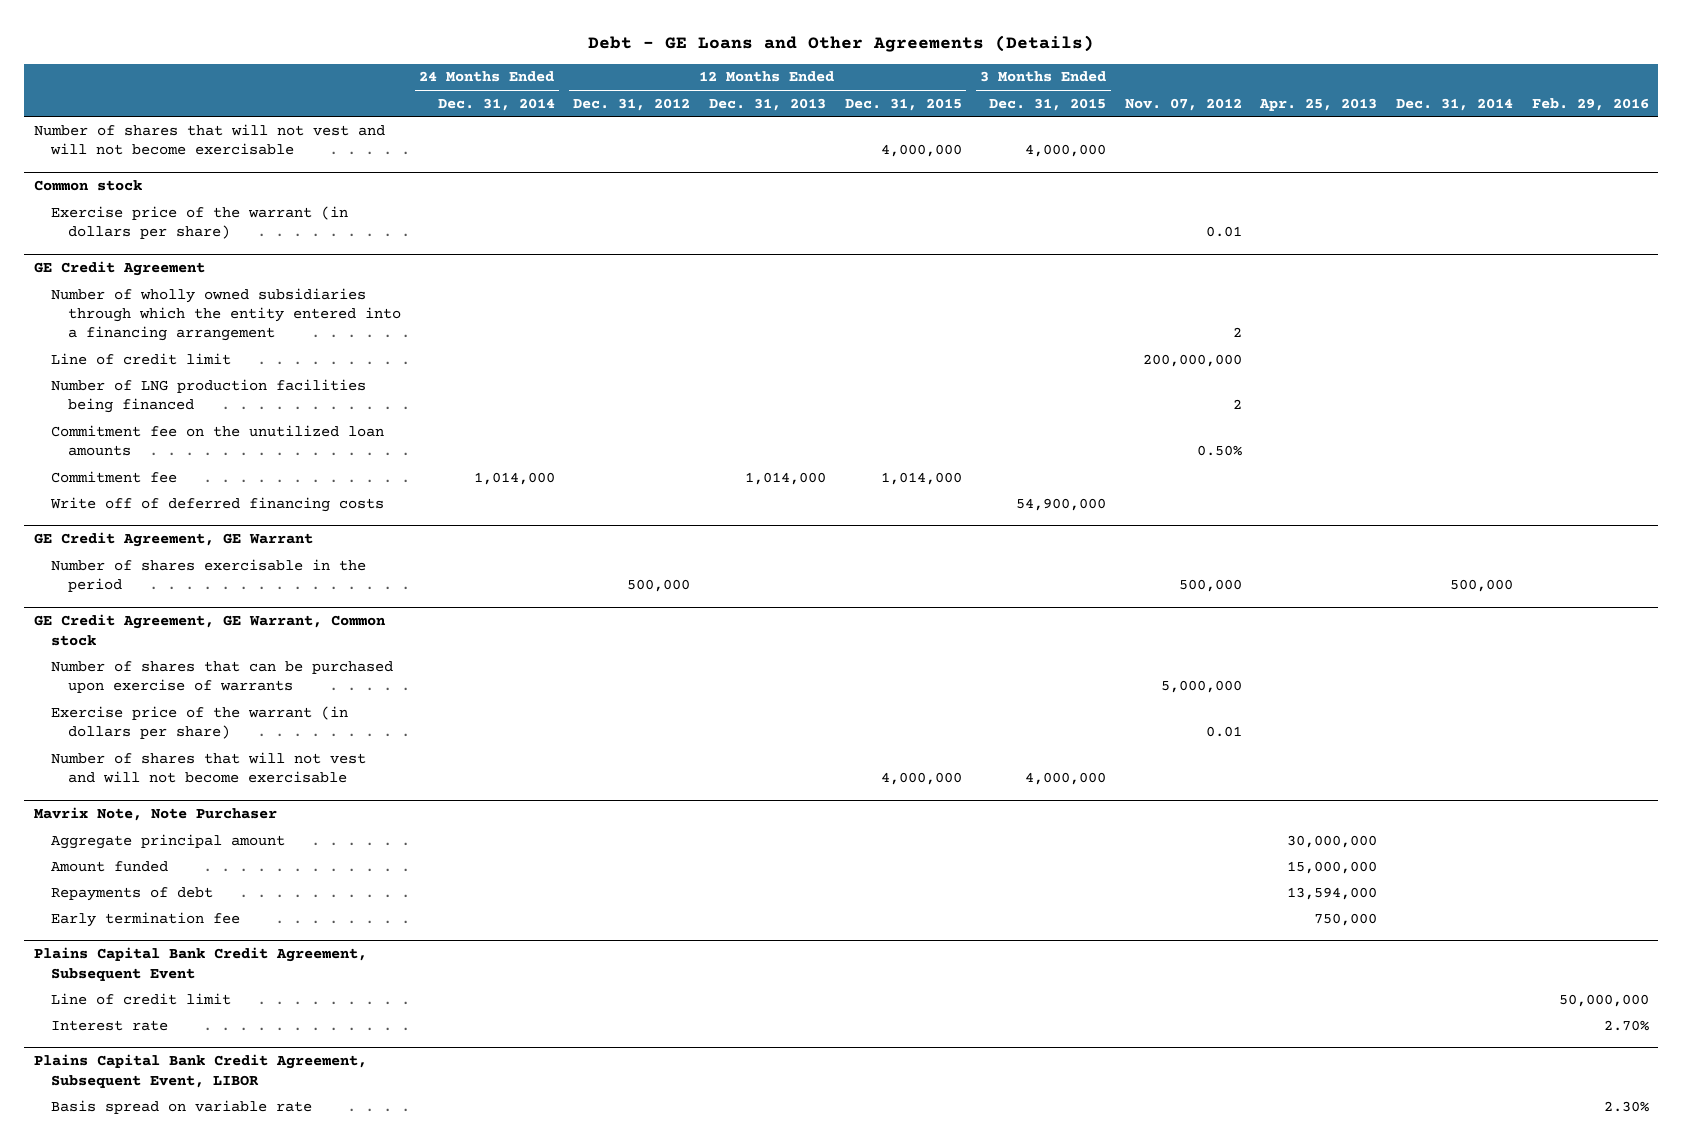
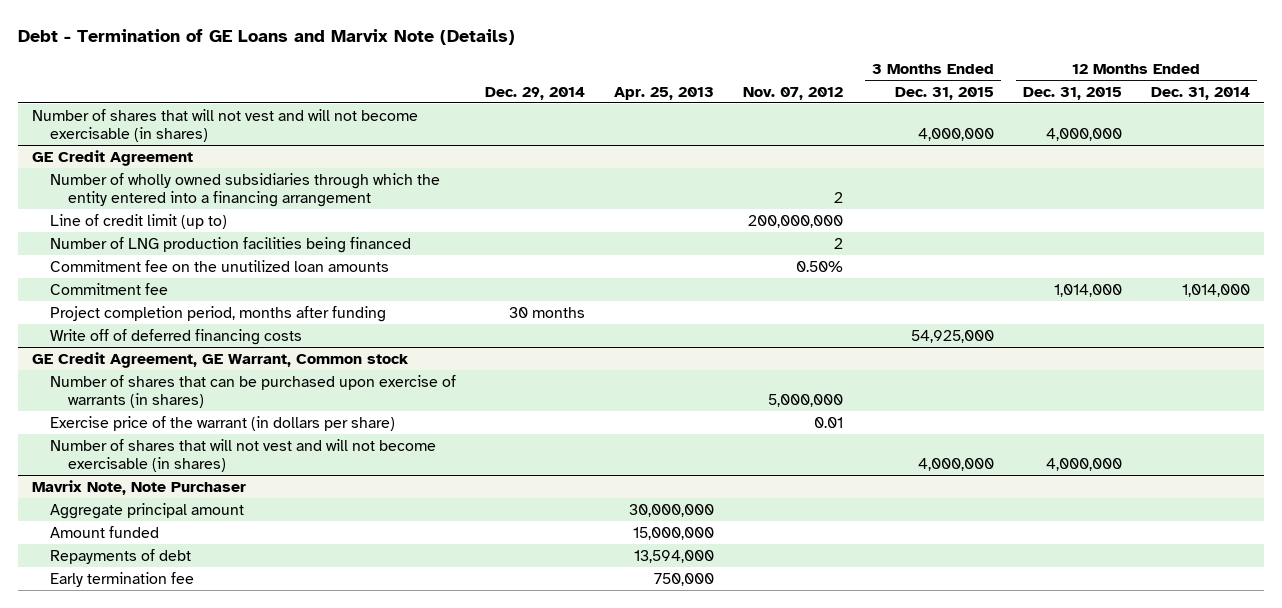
- Debt - GE Loans and Other Agreements (Details)
+ Debt - Termination of GE Loans and Marvix Note (Details)
- | 24 Months Ended Dec. 31, 2014 | 12 Months Ended Dec. 31, 2012 | 12 Months Ended Dec. 31, 2013 | 12 Months Ended Dec. 31, 2015 | 3 Months Ended Dec. 31, 2015 | Nov. 07, 2012 | Apr. 25, 2013 | Dec. 31, 2014 | Feb. 29, 2016
+ | Dec. 29, 2014 | Apr. 25, 2013 | Nov. 07, 2012 | 3 Months Ended Dec. 31, 2015 | 12 Months Ended Dec. 31, 2015 | 12 Months Ended Dec. 31, 2014
- Number of shares that will not vest and will not become exercisable | | | | 4,000,000 | 4,000,000 | | | |
- Common stock
- Exercise price of the warrant (in dollars per share) | | | | | | 0.01 | | |
+ Number of shares that will not vest and will not become exercisable (in shares) | | | | 4,000,000 | 4,000,000 |
@ GE Credit Agreement
- Line of credit limit | | | | | | 200,000,000 | | |
+ Line of credit limit (up to) | | | 200,000,000 | | |
- Write off of deferred financing costs | | | | | 54,900,000 | | | |
- GE Credit Agreement, GE Warrant
- Number of shares exercisable in the period | | 500,000 | | | | 500,000 | | 500,000 |
@ GE Credit Agreement
+ Project completion period, months after funding | 30 months | | | | |
+ Write off of deferred financing costs | | | | 54,925,000 | |
@ GE Credit Agreement, GE Warrant, Common stock
- Number of shares that can be purchased upon exercise of warrants | | | | | | 5,000,000 | | |
+ Number of shares that can be purchased upon exercise of warrants (in shares) | | | 5,000,000 | | |
- Number of shares that will not vest and will not become exercisable | | | | 4,000,000 | 4,000,000 | | | |
+ Number of shares that will not vest and will not become exercisable (in shares) | | | | 4,000,000 | 4,000,000 |
- Plains Capital Bank Credit Agreement, Subsequent Event
- Line of credit limit | | | | | | | | | 50,000,000
- Interest rate | | | | | | | | | 2.70%
- Plains Capital Bank Credit Agreement, Subsequent Event, LIBOR
- Basis spread on variable rate | | | | | | | | | 2.30%

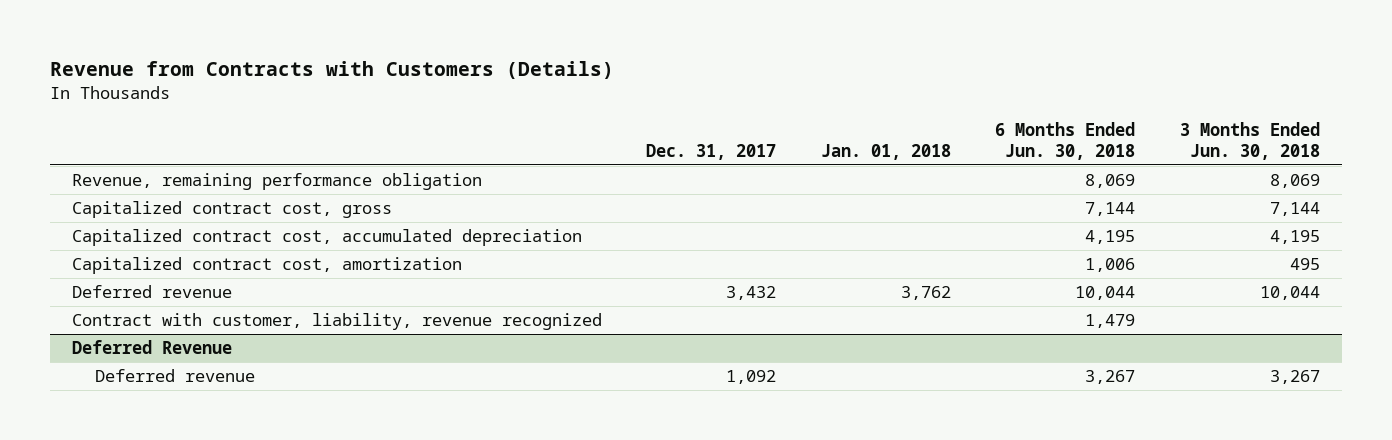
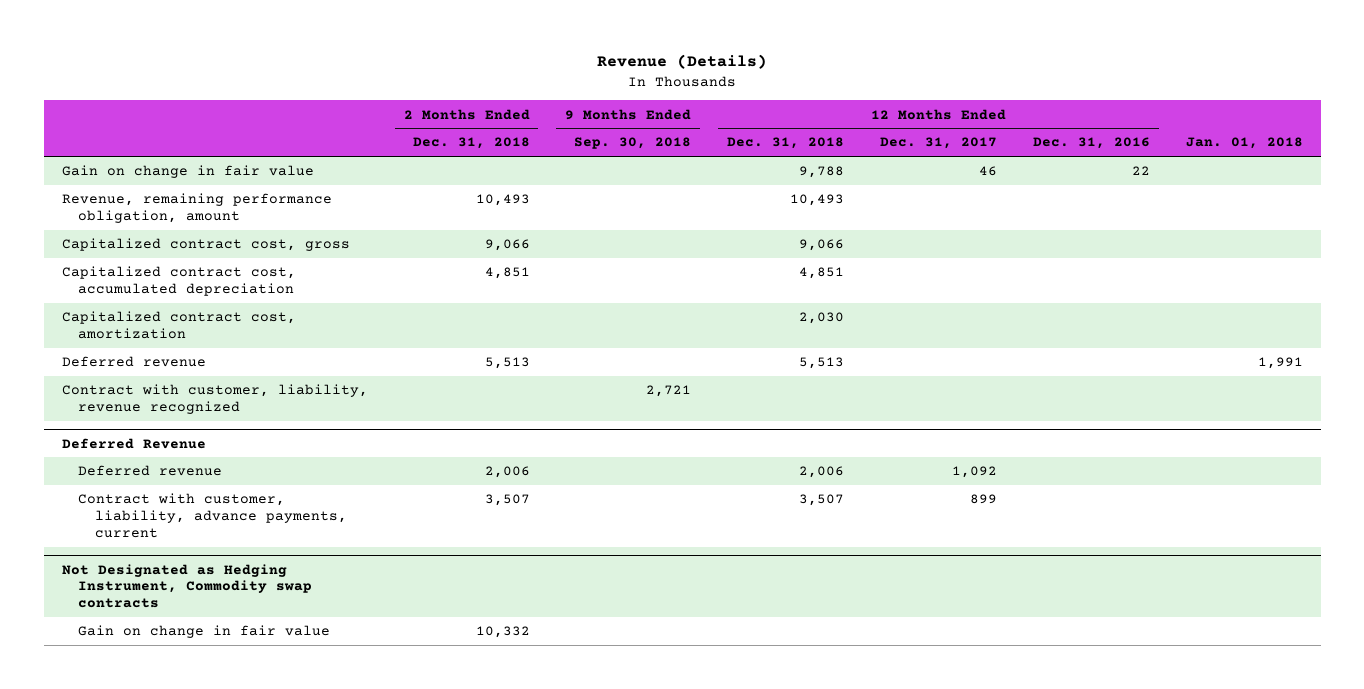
- Revenue from Contracts with Customers (Details)
+ Revenue (Details)
- | Dec. 31, 2017 | Jan. 01, 2018 | 6 Months Ended Jun. 30, 2018 | 3 Months Ended Jun. 30, 2018
+ | 2 Months Ended Dec. 31, 2018 | 9 Months Ended Sep. 30, 2018 | 12 Months Ended Dec. 31, 2018 | 12 Months Ended Dec. 31, 2017 | 12 Months Ended Dec. 31, 2016 | Jan. 01, 2018
- Revenue, remaining performance obligation | | | 8,069 | 8,069
+ Gain on change in fair value | | | 9,788 | 46 | 22 |
+ Revenue, remaining performance obligation, amount | 10,493 | | 10,493 | | |
- Deferred revenue | 3,432 | 3,762 | 10,044 | 10,044
+ Deferred revenue | 5,513 | | 5,513 | | | 1,991
@ Deferred Revenue
+ Contract with customer, liability, advance payments, current | 3,507 | | 3,507 | 899 | |
+ Not Designated as Hedging Instrument, Commodity swap contracts
+ Gain on change in fair value | 10,332 | | | | |

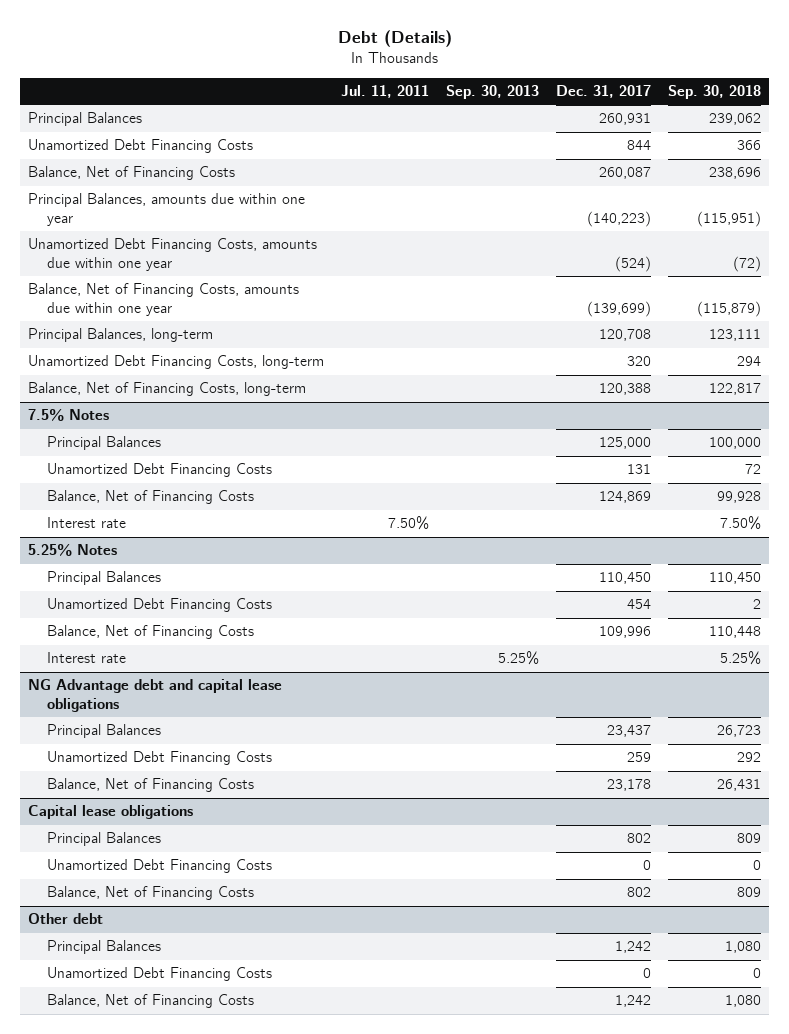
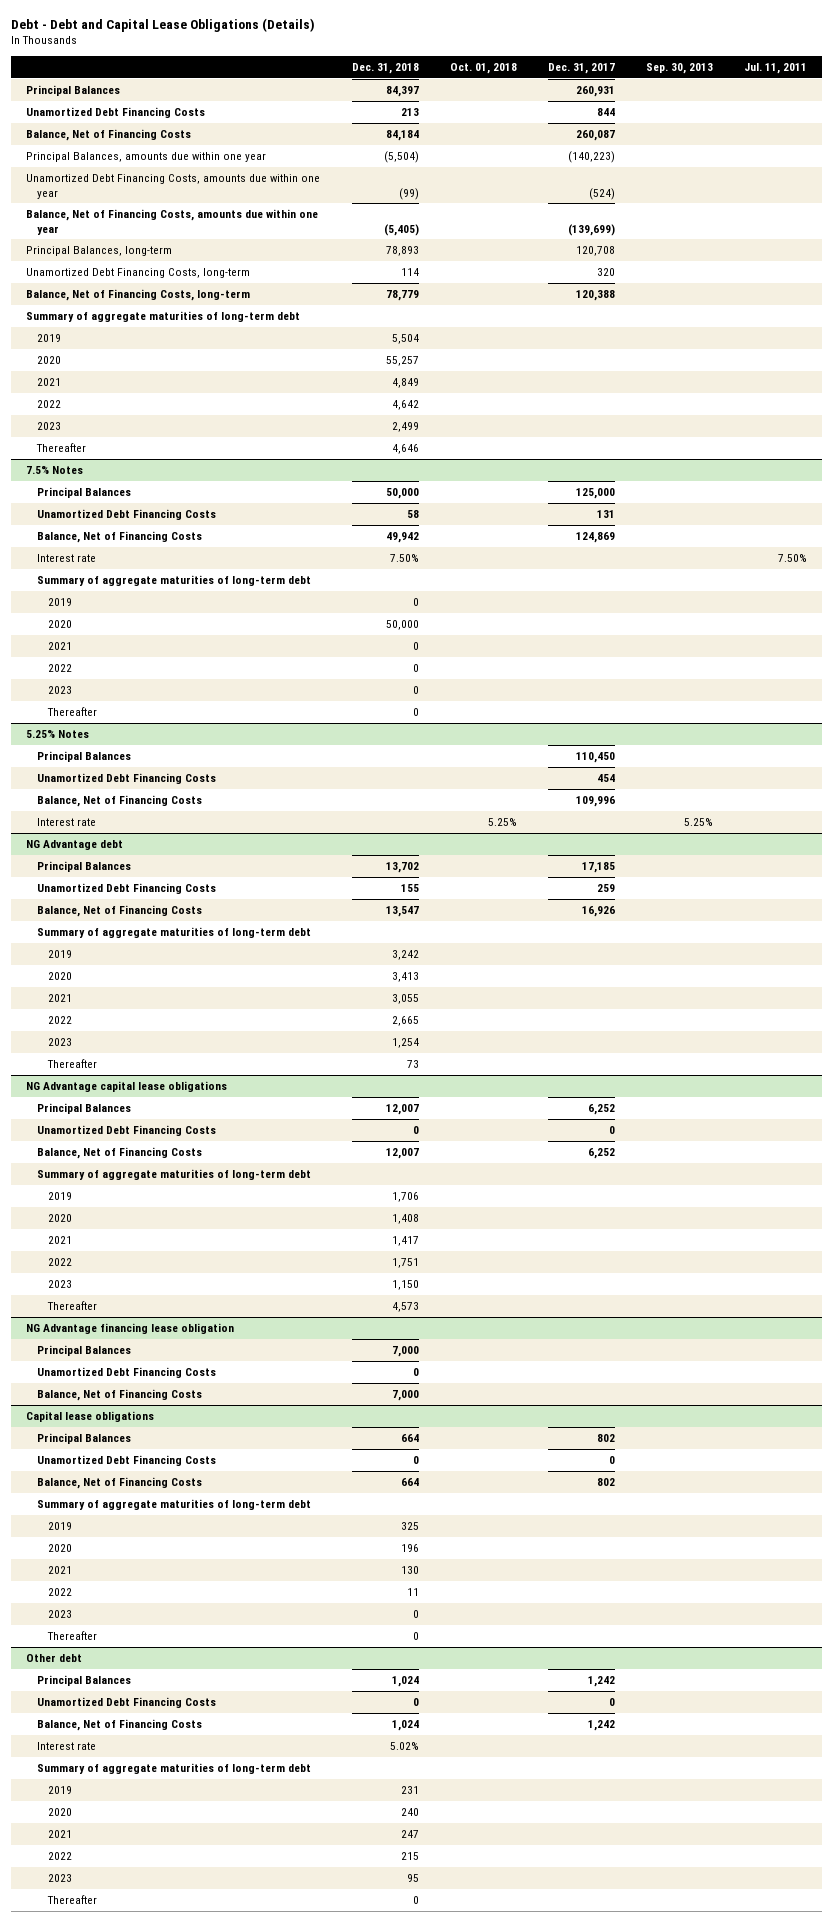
- Debt (Details)
+ Debt - Debt and Capital Lease Obligations (Details)
- | Jul. 11, 2011 | Sep. 30, 2013 | Dec. 31, 2017 | Sep. 30, 2018
+ | Dec. 31, 2018 | Oct. 01, 2018 | Dec. 31, 2017 | Sep. 30, 2013 | Jul. 11, 2011
+ Summary of aggregate maturities of long-term debt
+ 2019 | 5,504 | | | |
+ 2020 | 55,257 | | | |
+ 2021 | 4,849 | | | |
+ 2022 | 4,642 | | | |
+ 2023 | 2,499 | | | |
+ Thereafter | 4,646 | | | |
@ 7.5% Notes
+ Summary of aggregate maturities of long-term debt
+ 2019 | 0 | | | |
+ 2020 | 50,000 | | | |
+ 2021 | 0 | | | |
+ 2022 | 0 | | | |
+ 2023 | 0 | | | |
+ Thereafter | 0 | | | |
- NG Advantage debt and capital lease obligations
- Principal Balances | | | 23,437 | 26,723
+ NG Advantage debt
+ Principal Balances | 13,702 | | 17,185 | |
- Balance, Net of Financing Costs | | | 23,178 | 26,431
+ Balance, Net of Financing Costs | 13,547 | | 16,926 | |
+ Summary of aggregate maturities of long-term debt
+ 2019 | 3,242 | | | |
+ 2020 | 3,413 | | | |
+ 2021 | 3,055 | | | |
+ 2022 | 2,665 | | | |
+ 2023 | 1,254 | | | |
+ Thereafter | 73 | | | |
+ NG Advantage capital lease obligations
+ Principal Balances | 12,007 | | 6,252 | |
+ Unamortized Debt Financing Costs | 0 | | 0 | |
+ Balance, Net of Financing Costs | 12,007 | | 6,252 | |
+ Summary of aggregate maturities of long-term debt
+ 2019 | 1,706 | | | |
+ 2020 | 1,408 | | | |
+ 2021 | 1,417 | | | |
+ 2022 | 1,751 | | | |
+ 2023 | 1,150 | | | |
+ Thereafter | 4,573 | | | |
+ NG Advantage financing lease obligation
+ Principal Balances | 7,000 | | | |
+ Unamortized Debt Financing Costs | 0 | | | |
+ Balance, Net of Financing Costs | 7,000 | | | |
@ Capital lease obligations
+ Summary of aggregate maturities of long-term debt
+ 2019 | 325 | | | |
+ 2020 | 196 | | | |
+ 2021 | 130 | | | |
+ 2022 | 11 | | | |
+ 2023 | 0 | | | |
+ Thereafter | 0 | | | |
@ Other debt
+ Interest rate | 5.02% | | | |
+ Summary of aggregate maturities of long-term debt
+ 2019 | 231 | | | |
+ 2020 | 240 | | | |
+ 2021 | 247 | | | |
+ 2022 | 215 | | | |
+ 2023 | 95 | | | |
+ Thereafter | 0 | | | |

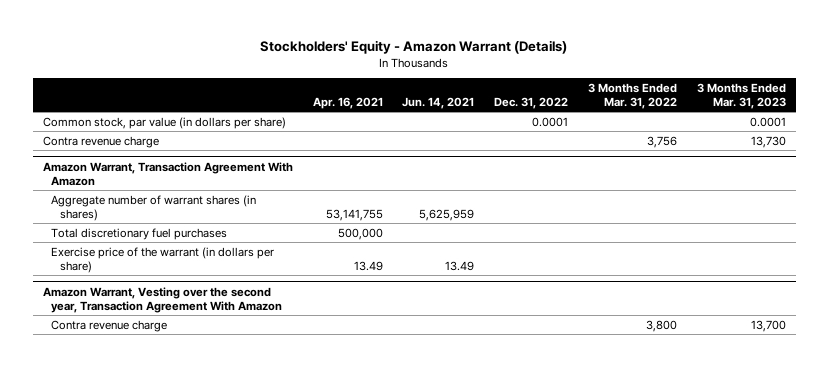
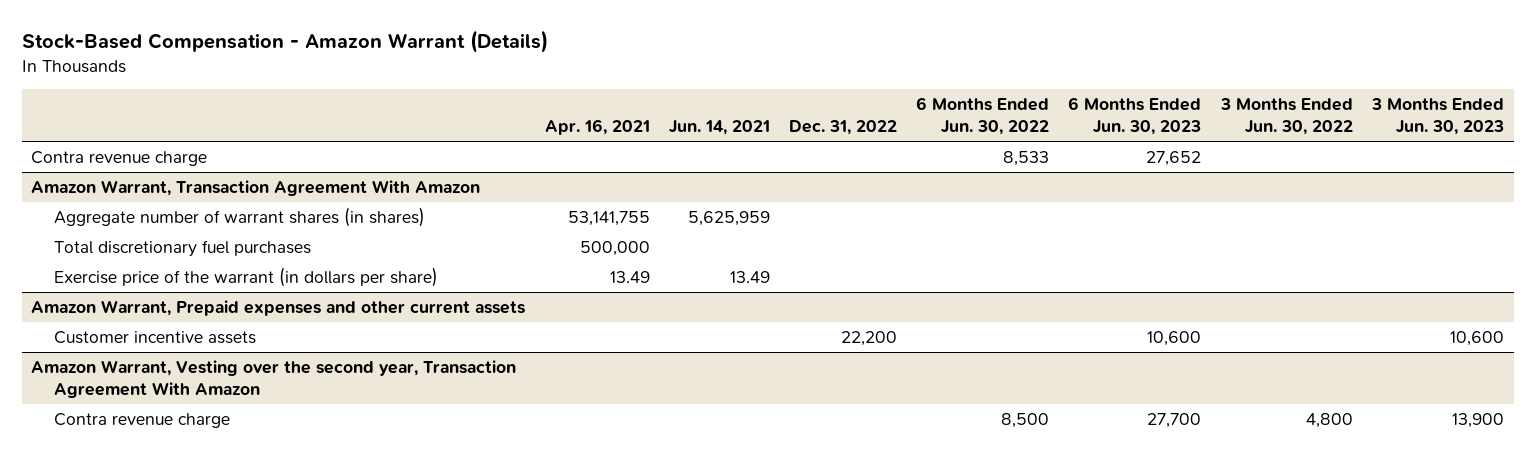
- Stockholders' Equity - Amazon Warrant (Details)
+ Stock-Based Compensation - Amazon Warrant (Details)
- | Apr. 16, 2021 | Jun. 14, 2021 | Dec. 31, 2022 | 3 Months Ended Mar. 31, 2022 | 3 Months Ended Mar. 31, 2023
+ | Apr. 16, 2021 | Jun. 14, 2021 | Dec. 31, 2022 | 6 Months Ended Jun. 30, 2022 | 6 Months Ended Jun. 30, 2023 | 3 Months Ended Jun. 30, 2022 | 3 Months Ended Jun. 30, 2023
- Common stock, par value (in dollars per share) | | | 0.0001 | | 0.0001
+ Amazon Warrant, Prepaid expenses and other current assets
+ Customer incentive assets | | | 22,200 | | 10,600 | | 10,600

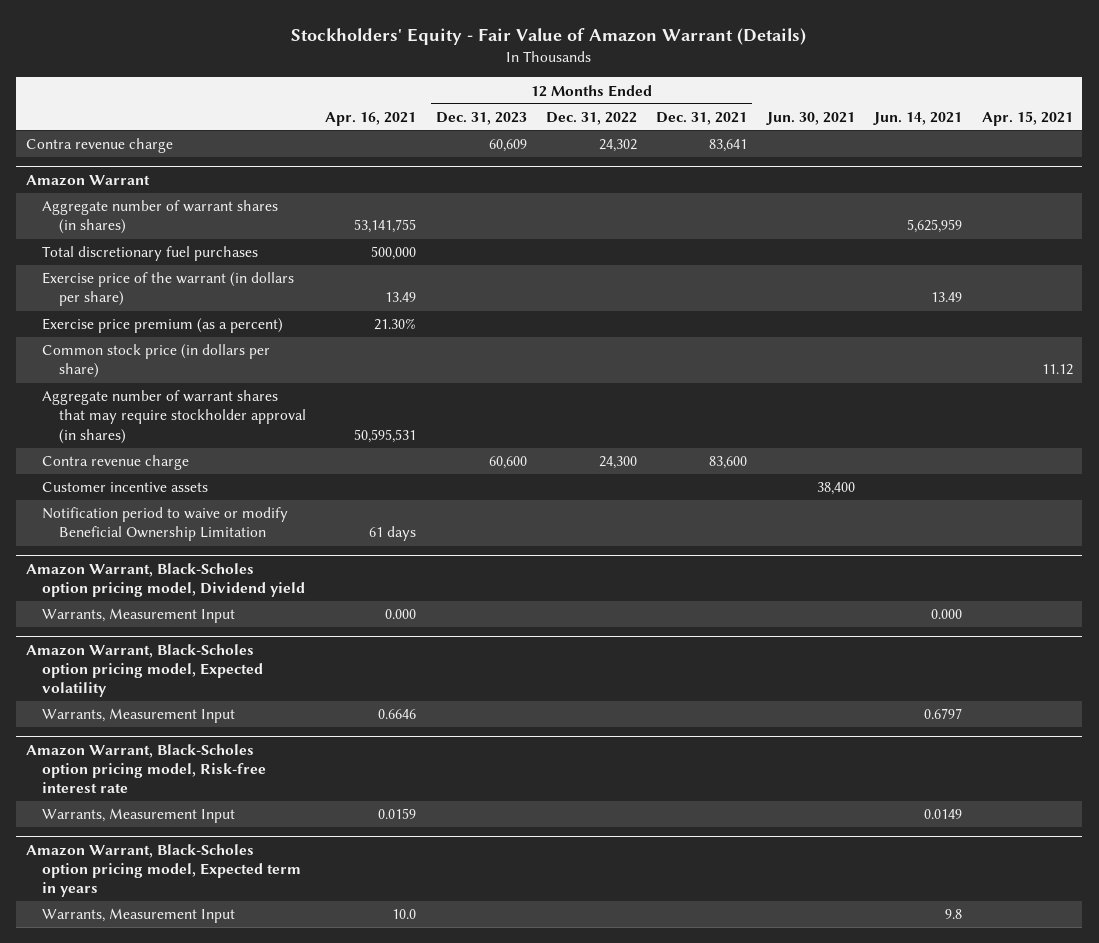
- Stock-Based Compensation - Amazon Warrant (Details)
+ Stockholders' Equity - Fair Value of Amazon Warrant (Details)
- | Apr. 16, 2021 | Jun. 14, 2021 | Dec. 31, 2022 | 6 Months Ended Jun. 30, 2022 | 6 Months Ended Jun. 30, 2023 | 3 Months Ended Jun. 30, 2022 | 3 Months Ended Jun. 30, 2023
+ | Apr. 16, 2021 | 12 Months Ended Dec. 31, 2023 | 12 Months Ended Dec. 31, 2022 | 12 Months Ended Dec. 31, 2021 | Jun. 30, 2021 | Jun. 14, 2021 | Apr. 15, 2021
- Amazon Warrant, Transaction Agreement With Amazon
+ Amazon Warrant
- Amazon Warrant, Prepaid expenses and other current assets
- Customer incentive assets | | | 22,200 | | 10,600 | | 10,600
- Amazon Warrant, Vesting over the second year, Transaction Agreement With Amazon
- Contra revenue charge | | | | 8,500 | 27,700 | 4,800 | 13,900
+ Exercise price premium (as a percent) | 21.30% | | | | | |
+ Common stock price (in dollars per share) | | | | | | | 11.12
+ Aggregate number of warrant shares that may require stockholder approval (in shares) | 50,595,531 | | | | | |
+ Contra revenue charge | | 60,600 | 24,300 | 83,600 | | |
+ Customer incentive assets | | | | | 38,400 | |
+ Notification period to waive or modify Beneficial Ownership Limitation | 61 days | | | | | |
+ Amazon Warrant, Black-Scholes option pricing model, Dividend yield
+ Warrants, Measurement Input | 0.000 | | | | | 0.000 |
+ Amazon Warrant, Black-Scholes option pricing model, Expected volatility
+ Warrants, Measurement Input | 0.6646 | | | | | 0.6797 |
+ Amazon Warrant, Black-Scholes option pricing model, Risk-free interest rate
+ Warrants, Measurement Input | 0.0159 | | | | | 0.0149 |
+ Amazon Warrant, Black-Scholes option pricing model, Expected term in years
+ Warrants, Measurement Input | 10.0 | | | | | 9.8 |

